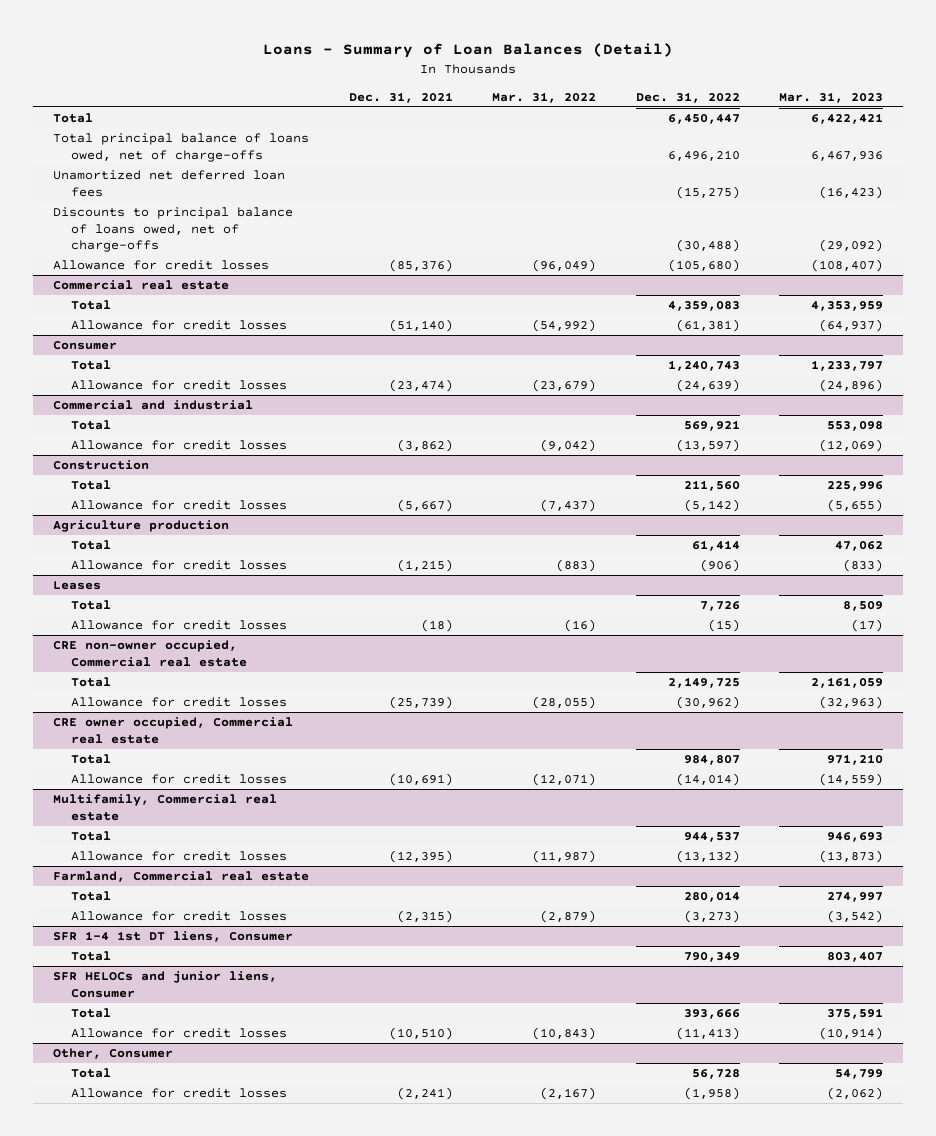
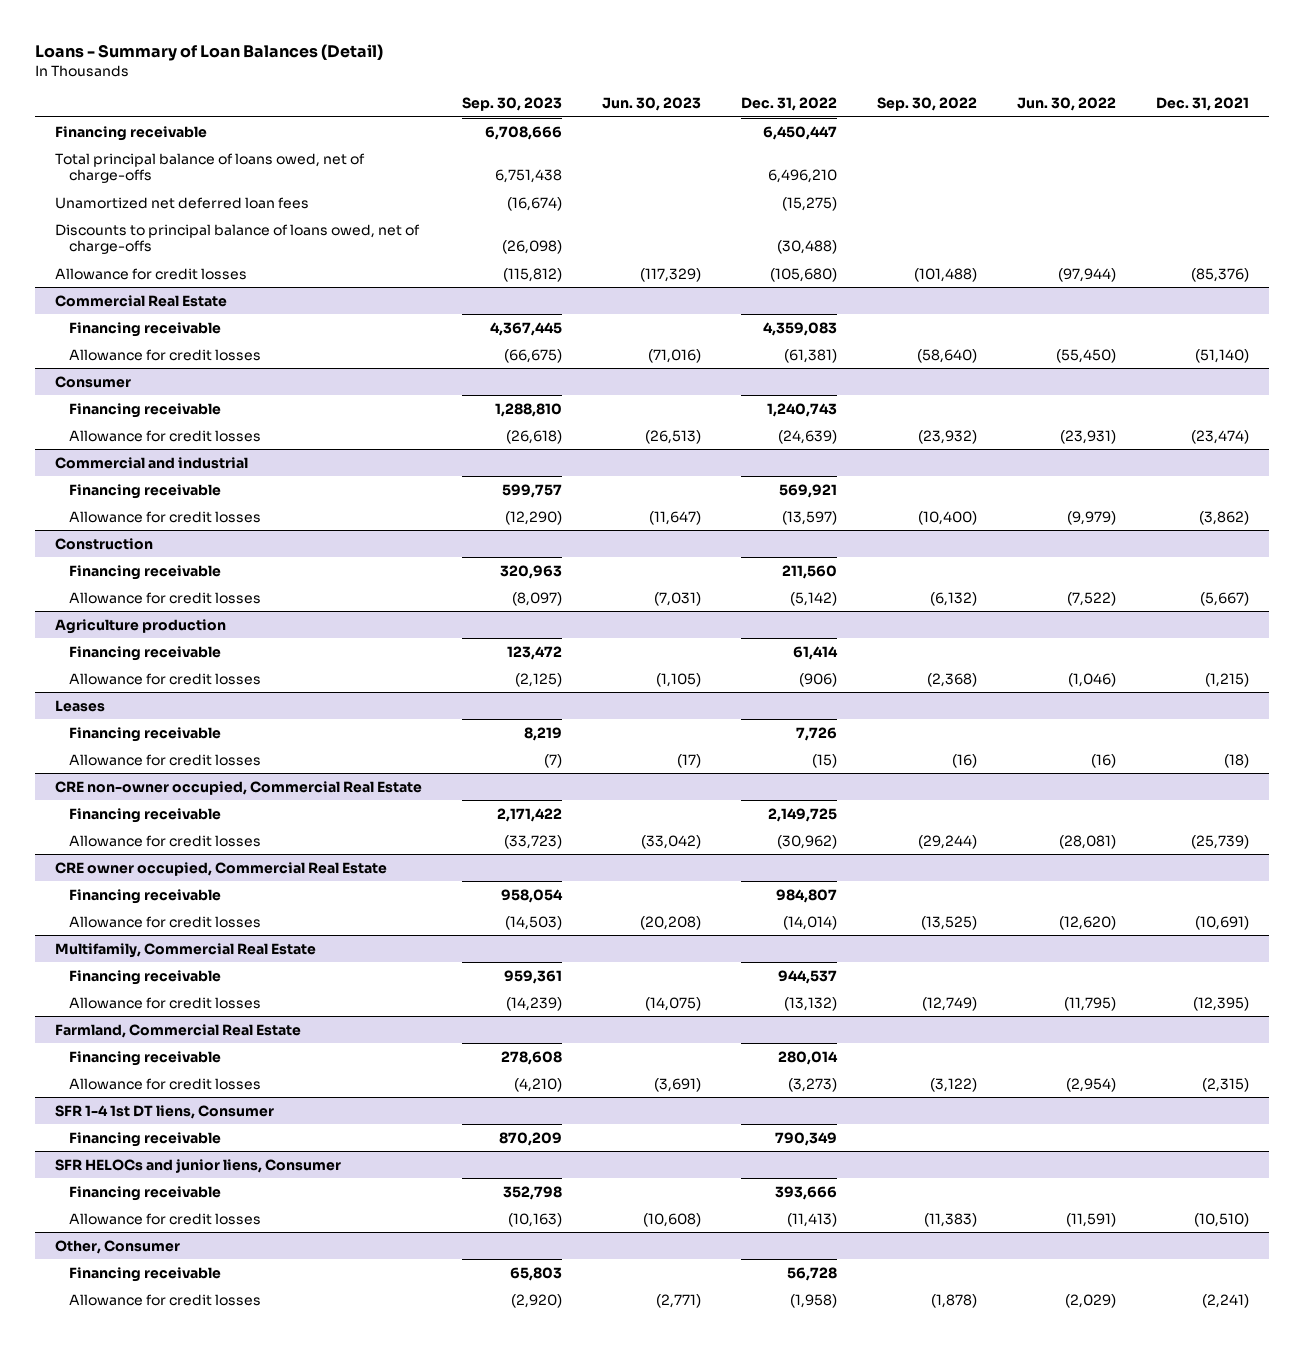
- | Dec. 31, 2021 | Mar. 31, 2022 | Dec. 31, 2022 | Mar. 31, 2023
+ | Sep. 30, 2023 | Jun. 30, 2023 | Dec. 31, 2022 | Sep. 30, 2022 | Jun. 30, 2022 | Dec. 31, 2021
- Total | | | 6,450,447 | 6,422,421
+ Financing receivable | 6,708,666 | | 6,450,447 | | |
- Commercial real estate
- Total | | | 4,359,083 | 4,353,959
+ Commercial Real Estate
+ Financing receivable | 4,367,445 | | 4,359,083 | | |
@ Consumer
- Total | | | 1,240,743 | 1,233,797
+ Financing receivable | 1,288,810 | | 1,240,743 | | |
@ Commercial and industrial
- Total | | | 569,921 | 553,098
+ Financing receivable | 599,757 | | 569,921 | | |
@ Construction
- Total | | | 211,560 | 225,996
+ Financing receivable | 320,963 | | 211,560 | | |
@ Agriculture production
- Total | | | 61,414 | 47,062
+ Financing receivable | 123,472 | | 61,414 | | |
@ Leases
- Total | | | 7,726 | 8,509
+ Financing receivable | 8,219 | | 7,726 | | |
- CRE non-owner occupied, Commercial real estate
- Total | | | 2,149,725 | 2,161,059
+ CRE non-owner occupied, Commercial Real Estate
+ Financing receivable | 2,171,422 | | 2,149,725 | | |
- CRE owner occupied, Commercial real estate
- Total | | | 984,807 | 971,210
+ CRE owner occupied, Commercial Real Estate
+ Financing receivable | 958,054 | | 984,807 | | |
- Multifamily, Commercial real estate
- Total | | | 944,537 | 946,693
+ Multifamily, Commercial Real Estate
+ Financing receivable | 959,361 | | 944,537 | | |
- Farmland, Commercial real estate
- Total | | | 280,014 | 274,997
+ Farmland, Commercial Real Estate
+ Financing receivable | 278,608 | | 280,014 | | |
@ SFR 1-4 1st DT liens, Consumer
- Total | | | 790,349 | 803,407
+ Financing receivable | 870,209 | | 790,349 | | |
@ SFR HELOCs and junior liens, Consumer
- Total | | | 393,666 | 375,591
+ Financing receivable | 352,798 | | 393,666 | | |
@ Other, Consumer
- Total | | | 56,728 | 54,799
+ Financing receivable | 65,803 | | 56,728 | | |

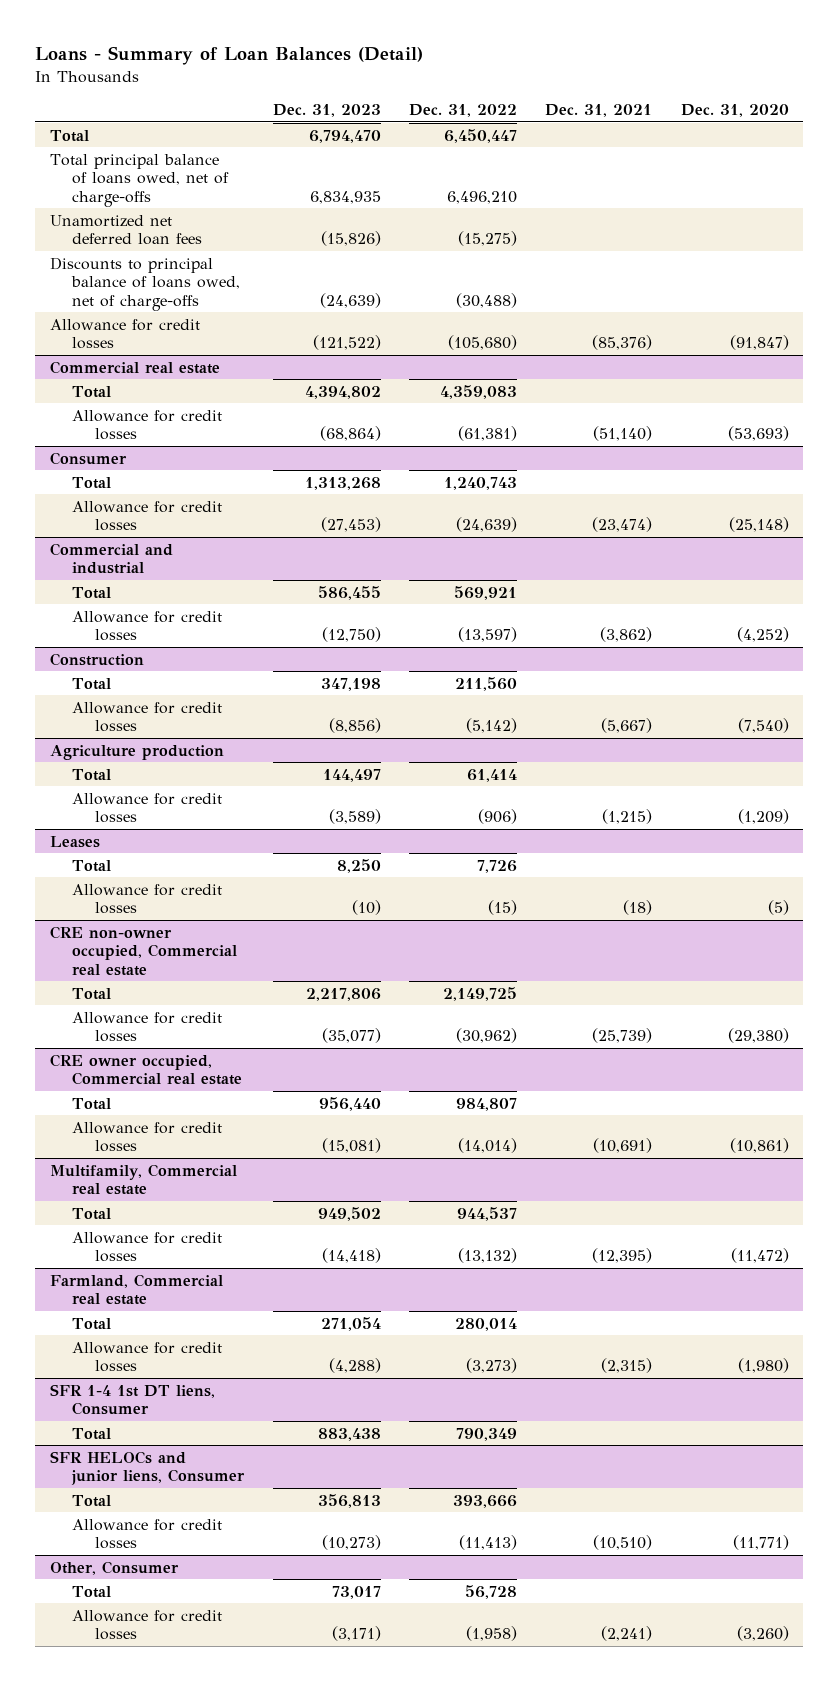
- | Sep. 30, 2023 | Jun. 30, 2023 | Dec. 31, 2022 | Sep. 30, 2022 | Jun. 30, 2022 | Dec. 31, 2021
+ | Dec. 31, 2023 | Dec. 31, 2022 | Dec. 31, 2021 | Dec. 31, 2020
- Financing receivable | 6,708,666 | | 6,450,447 | | |
+ Total | 6,794,470 | 6,450,447 | |
- Commercial Real Estate
- Financing receivable | 4,367,445 | | 4,359,083 | | |
+ Commercial real estate
+ Total | 4,394,802 | 4,359,083 | |
@ Consumer
- Financing receivable | 1,288,810 | | 1,240,743 | | |
+ Total | 1,313,268 | 1,240,743 | |
@ Commercial and industrial
- Financing receivable | 599,757 | | 569,921 | | |
+ Total | 586,455 | 569,921 | |
@ Construction
- Financing receivable | 320,963 | | 211,560 | | |
+ Total | 347,198 | 211,560 | |
@ Agriculture production
- Financing receivable | 123,472 | | 61,414 | | |
+ Total | 144,497 | 61,414 | |
@ Leases
- Financing receivable | 8,219 | | 7,726 | | |
+ Total | 8,250 | 7,726 | |
- CRE non-owner occupied, Commercial Real Estate
- Financing receivable | 2,171,422 | | 2,149,725 | | |
+ CRE non-owner occupied, Commercial real estate
+ Total | 2,217,806 | 2,149,725 | |
- CRE owner occupied, Commercial Real Estate
- Financing receivable | 958,054 | | 984,807 | | |
+ CRE owner occupied, Commercial real estate
+ Total | 956,440 | 984,807 | |
- Multifamily, Commercial Real Estate
- Financing receivable | 959,361 | | 944,537 | | |
+ Multifamily, Commercial real estate
+ Total | 949,502 | 944,537 | |
- Farmland, Commercial Real Estate
- Financing receivable | 278,608 | | 280,014 | | |
+ Farmland, Commercial real estate
+ Total | 271,054 | 280,014 | |
@ SFR 1-4 1st DT liens, Consumer
- Financing receivable | 870,209 | | 790,349 | | |
+ Total | 883,438 | 790,349 | |
@ SFR HELOCs and junior liens, Consumer
- Financing receivable | 352,798 | | 393,666 | | |
+ Total | 356,813 | 393,666 | |
@ Other, Consumer
- Financing receivable | 65,803 | | 56,728 | | |
+ Total | 73,017 | 56,728 | |

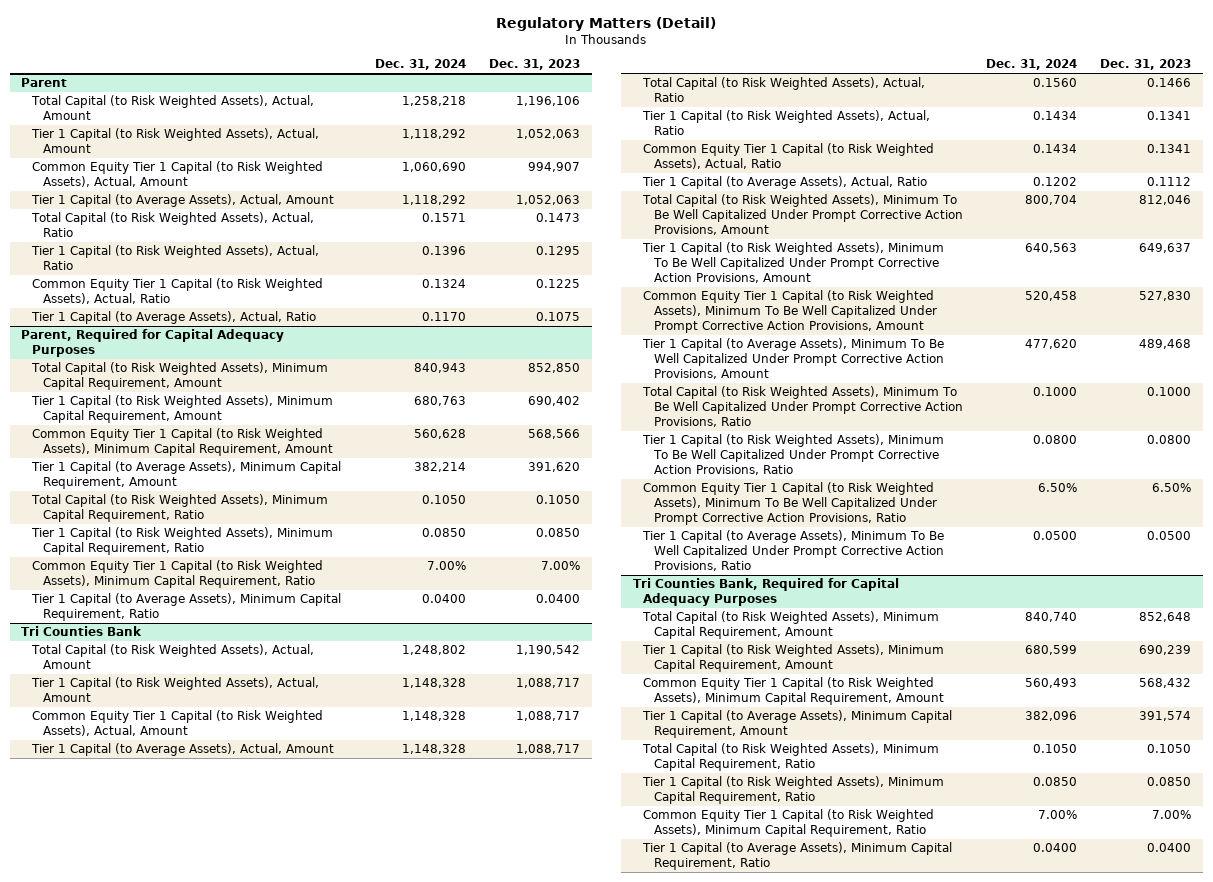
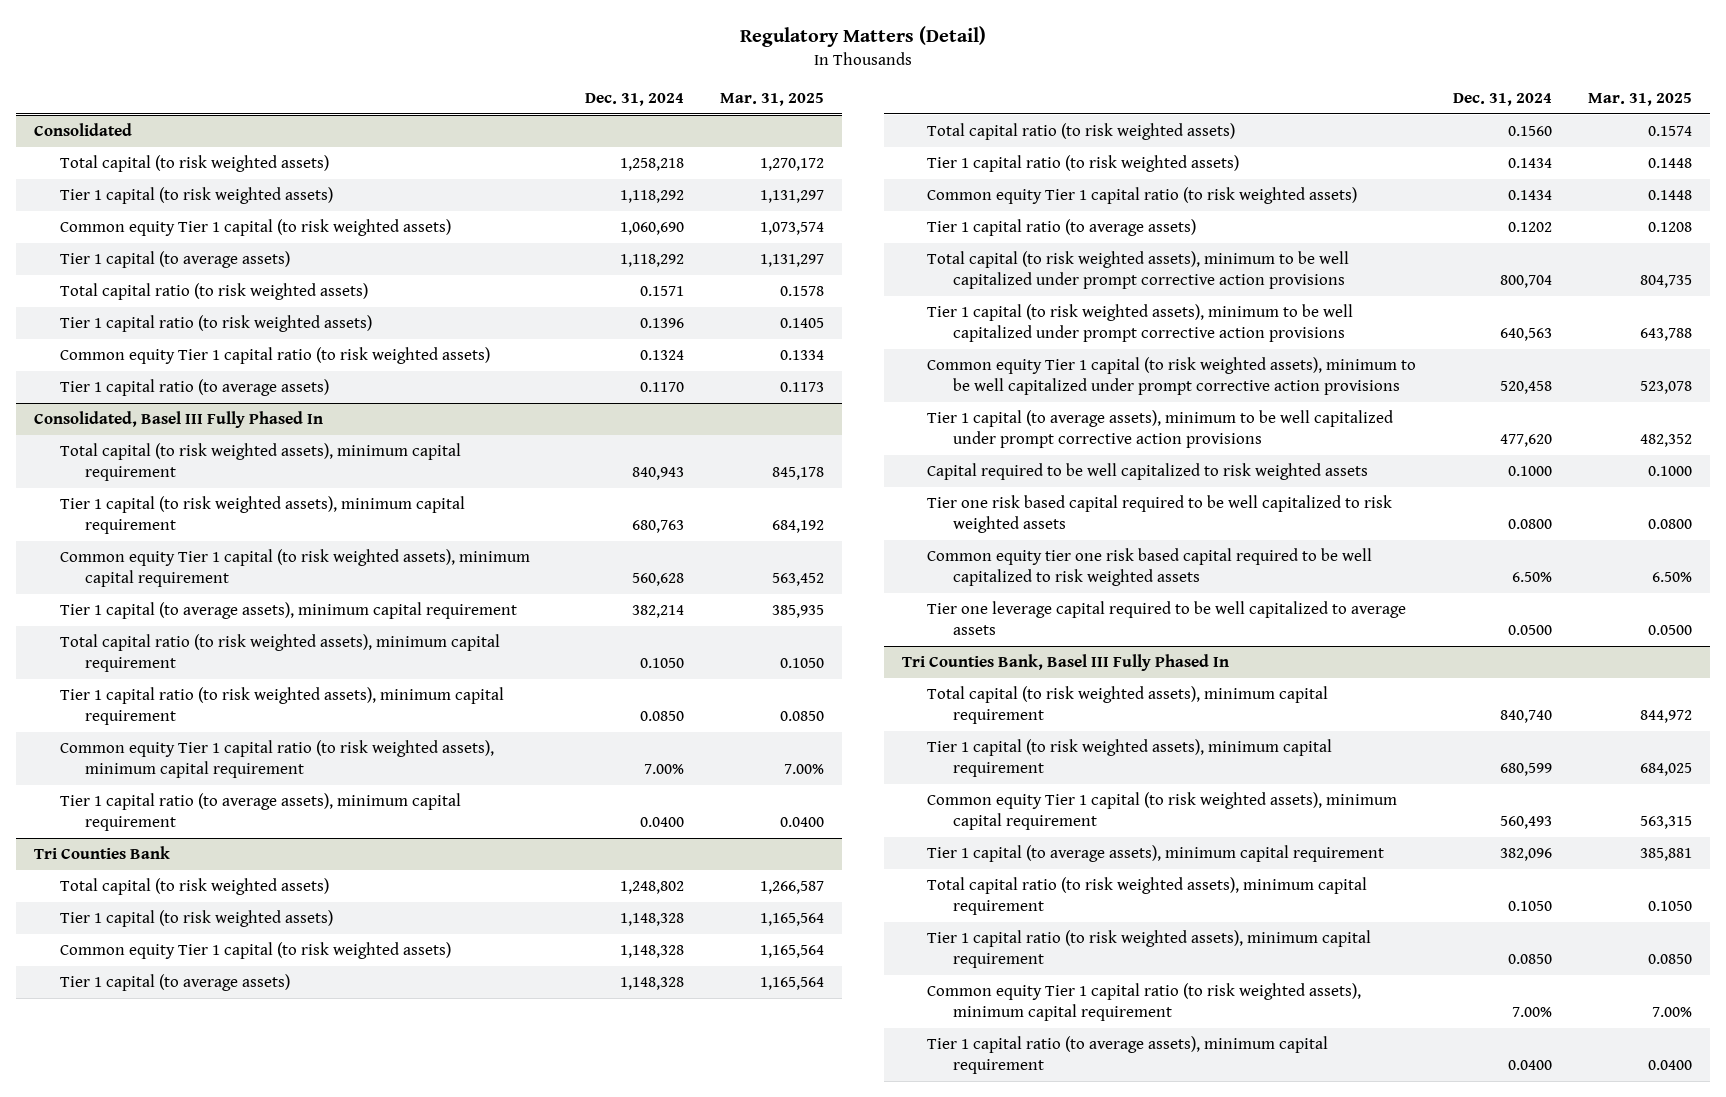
- | Dec. 31, 2024 | Dec. 31, 2023
+ | Dec. 31, 2024 | Mar. 31, 2025
- Parent
- Total Capital (to Risk Weighted Assets), Actual, Amount | 1,258,218 | 1,196,106
- Tier 1 Capital (to Risk Weighted Assets), Actual, Amount | 1,118,292 | 1,052,063
- Common Equity Tier 1 Capital (to Risk Weighted Assets), Actual, Amount | 1,060,690 | 994,907
- Tier 1 Capital (to Average Assets), Actual, Amount | 1,118,292 | 1,052,063
- Total Capital (to Risk Weighted Assets), Actual, Ratio | 0.1571 | 0.1473
- Tier 1 Capital (to Risk Weighted Assets), Actual, Ratio | 0.1396 | 0.1295
- Common Equity Tier 1 Capital (to Risk Weighted Assets), Actual, Ratio | 0.1324 | 0.1225
- Tier 1 Capital (to Average Assets), Actual, Ratio | 0.1170 | 0.1075
- Parent, Required for Capital Adequacy Purposes
- Total Capital (to Risk Weighted Assets), Minimum Capital Requirement, Amount | 840,943 | 852,850
- Tier 1 Capital (to Risk Weighted Assets), Minimum Capital Requirement, Amount | 680,763 | 690,402
- Common Equity Tier 1 Capital (to Risk Weighted Assets), Minimum Capital Requirement, Amount | 560,628 | 568,566
- Tier 1 Capital (to Average Assets), Minimum Capital Requirement, Amount | 382,214 | 391,620
- Total Capital (to Risk Weighted Assets), Minimum Capital Requirement, Ratio | 0.1050 | 0.1050
- Tier 1 Capital (to Risk Weighted Assets), Minimum Capital Requirement, Ratio | 0.0850 | 0.0850
- Common Equity Tier 1 Capital (to Risk Weighted Assets), Minimum Capital Requirement, Ratio | 7.00% | 7.00%
- Tier 1 Capital (to Average Assets), Minimum Capital Requirement, Ratio | 0.0400 | 0.0400
+ Consolidated
+ Total capital (to risk weighted assets) | 1,258,218 | 1,270,172
+ Tier 1 capital (to risk weighted assets) | 1,118,292 | 1,131,297
+ Common equity Tier 1 capital (to risk weighted assets) | 1,060,690 | 1,073,574
+ Tier 1 capital (to average assets) | 1,118,292 | 1,131,297
+ Total capital ratio (to risk weighted assets) | 0.1571 | 0.1578
+ Tier 1 capital ratio (to risk weighted assets) | 0.1396 | 0.1405
+ Common equity Tier 1 capital ratio (to risk weighted assets) | 0.1324 | 0.1334
+ Tier 1 capital ratio (to average assets) | 0.1170 | 0.1173
+ Consolidated, Basel III Fully Phased In
+ Total capital (to risk weighted assets), minimum capital requirement | 840,943 | 845,178
+ Tier 1 capital (to risk weighted assets), minimum capital requirement | 680,763 | 684,192
+ Common equity Tier 1 capital (to risk weighted assets), minimum capital requirement | 560,628 | 563,452
+ Tier 1 capital (to average assets), minimum capital requirement | 382,214 | 385,935
+ Total capital ratio (to risk weighted assets), minimum capital requirement | 0.1050 | 0.1050
+ Tier 1 capital ratio (to risk weighted assets), minimum capital requirement | 0.0850 | 0.0850
+ Common equity Tier 1 capital ratio (to risk weighted assets), minimum capital requirement | 7.00% | 7.00%
+ Tier 1 capital ratio (to average assets), minimum capital requirement | 0.0400 | 0.0400
@ Tri Counties Bank
- Total Capital (to Risk Weighted Assets), Actual, Amount | 1,248,802 | 1,190,542
- Tier 1 Capital (to Risk Weighted Assets), Actual, Amount | 1,148,328 | 1,088,717
- Common Equity Tier 1 Capital (to Risk Weighted Assets), Actual, Amount | 1,148,328 | 1,088,717
- Tier 1 Capital (to Average Assets), Actual, Amount | 1,148,328 | 1,088,717
- Total Capital (to Risk Weighted Assets), Actual, Ratio | 0.1560 | 0.1466
- Tier 1 Capital (to Risk Weighted Assets), Actual, Ratio | 0.1434 | 0.1341
- Common Equity Tier 1 Capital (to Risk Weighted Assets), Actual, Ratio | 0.1434 | 0.1341
- Tier 1 Capital (to Average Assets), Actual, Ratio | 0.1202 | 0.1112
- Total Capital (to Risk Weighted Assets), Minimum To Be Well Capitalized Under Prompt Corrective Action Provisions, Amount | 800,704 | 812,046
- Tier 1 Capital (to Risk Weighted Assets), Minimum To Be Well Capitalized Under Prompt Corrective Action Provisions, Amount | 640,563 | 649,637
- Common Equity Tier 1 Capital (to Risk Weighted Assets), Minimum To Be Well Capitalized Under Prompt Corrective Action Provisions, Amount | 520,458 | 527,830
- Tier 1 Capital (to Average Assets), Minimum To Be Well Capitalized Under Prompt Corrective Action Provisions, Amount | 477,620 | 489,468
- Total Capital (to Risk Weighted Assets), Minimum To Be Well Capitalized Under Prompt Corrective Action Provisions, Ratio | 0.1000 | 0.1000
- Tier 1 Capital (to Risk Weighted Assets), Minimum To Be Well Capitalized Under Prompt Corrective Action Provisions, Ratio | 0.0800 | 0.0800
- Common Equity Tier 1 Capital (to Risk Weighted Assets), Minimum To Be Well Capitalized Under Prompt Corrective Action Provisions, Ratio | 6.50% | 6.50%
- Tier 1 Capital (to Average Assets), Minimum To Be Well Capitalized Under Prompt Corrective Action Provisions, Ratio | 0.0500 | 0.0500
- Tri Counties Bank, Required for Capital Adequacy Purposes
- Total Capital (to Risk Weighted Assets), Minimum Capital Requirement, Amount | 840,740 | 852,648
- Tier 1 Capital (to Risk Weighted Assets), Minimum Capital Requirement, Amount | 680,599 | 690,239
- Common Equity Tier 1 Capital (to Risk Weighted Assets), Minimum Capital Requirement, Amount | 560,493 | 568,432
- Tier 1 Capital (to Average Assets), Minimum Capital Requirement, Amount | 382,096 | 391,574
- Total Capital (to Risk Weighted Assets), Minimum Capital Requirement, Ratio | 0.1050 | 0.1050
- Tier 1 Capital (to Risk Weighted Assets), Minimum Capital Requirement, Ratio | 0.0850 | 0.0850
- Common Equity Tier 1 Capital (to Risk Weighted Assets), Minimum Capital Requirement, Ratio | 7.00% | 7.00%
- Tier 1 Capital (to Average Assets), Minimum Capital Requirement, Ratio | 0.0400 | 0.0400
@ Tri Counties Bank
+ Total capital (to risk weighted assets) | 1,248,802 | 1,266,587
+ Tier 1 capital (to risk weighted assets) | 1,148,328 | 1,165,564
+ Common equity Tier 1 capital (to risk weighted assets) | 1,148,328 | 1,165,564
+ Tier 1 capital (to average assets) | 1,148,328 | 1,165,564
+ Total capital ratio (to risk weighted assets) | 0.1560 | 0.1574
+ Tier 1 capital ratio (to risk weighted assets) | 0.1434 | 0.1448
+ Common equity Tier 1 capital ratio (to risk weighted assets) | 0.1434 | 0.1448
+ Tier 1 capital ratio (to average assets) | 0.1202 | 0.1208
+ Total capital (to risk weighted assets), minimum to be well capitalized under prompt corrective action provisions | 800,704 | 804,735
+ Tier 1 capital (to risk weighted assets), minimum to be well capitalized under prompt corrective action provisions | 640,563 | 643,788
+ Common equity Tier 1 capital (to risk weighted assets), minimum to be well capitalized under prompt corrective action provisions | 520,458 | 523,078
+ Tier 1 capital (to average assets), minimum to be well capitalized under prompt corrective action provisions | 477,620 | 482,352
+ Capital required to be well capitalized to risk weighted assets | 0.1000 | 0.1000
+ Tier one risk based capital required to be well capitalized to risk weighted assets | 0.0800 | 0.0800
+ Common equity tier one risk based capital required to be well capitalized to risk weighted assets | 6.50% | 6.50%
+ Tier one leverage capital required to be well capitalized to average assets | 0.0500 | 0.0500
+ Tri Counties Bank, Basel III Fully Phased In
+ Total capital (to risk weighted assets), minimum capital requirement | 840,740 | 844,972
+ Tier 1 capital (to risk weighted assets), minimum capital requirement | 680,599 | 684,025
+ Common equity Tier 1 capital (to risk weighted assets), minimum capital requirement | 560,493 | 563,315
+ Tier 1 capital (to average assets), minimum capital requirement | 382,096 | 385,881
+ Total capital ratio (to risk weighted assets), minimum capital requirement | 0.1050 | 0.1050
+ Tier 1 capital ratio (to risk weighted assets), minimum capital requirement | 0.0850 | 0.0850
+ Common equity Tier 1 capital ratio (to risk weighted assets), minimum capital requirement | 7.00% | 7.00%
+ Tier 1 capital ratio (to average assets), minimum capital requirement | 0.0400 | 0.0400

